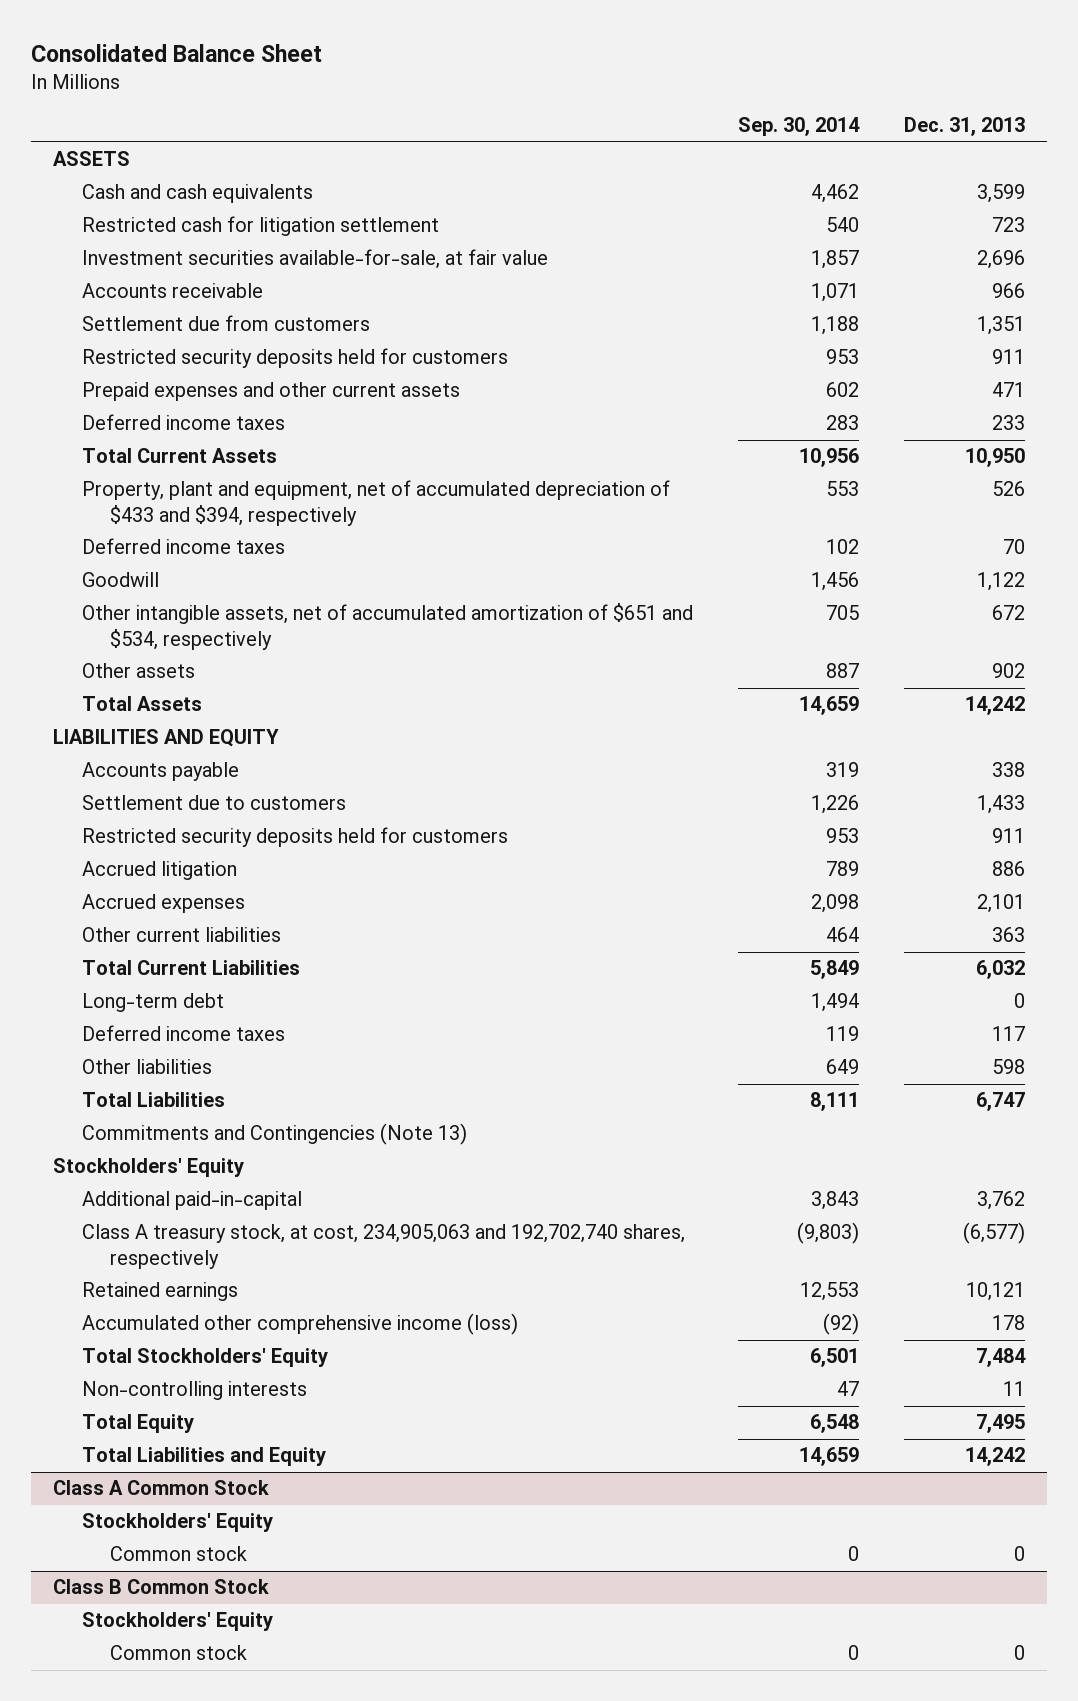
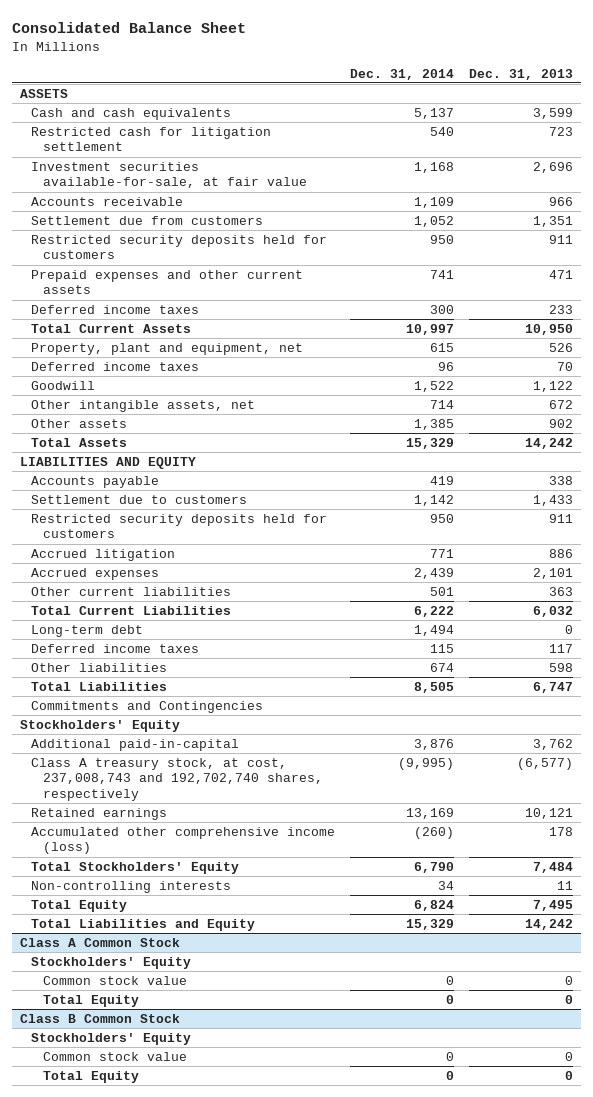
- | Sep. 30, 2014 | Dec. 31, 2013
+ | Dec. 31, 2014 | Dec. 31, 2013
- Property, plant and equipment, net of accumulated depreciation of $433 and $394, respectively | 553 | 526
+ Property, plant and equipment, net | 615 | 526
- Other intangible assets, net of accumulated amortization of $651 and $534, respectively | 705 | 672
+ Other intangible assets, net | 714 | 672
- Commitments and Contingencies (Note 13)
+ Commitments and Contingencies
- Class A treasury stock, at cost, 234,905,063 and 192,702,740 shares, respectively | (9,803) | (6,577)
+ Class A treasury stock, at cost, 237,008,743 and 192,702,740 shares, respectively | (9,995) | (6,577)
@ Class A Common Stock
- Common stock | 0 | 0
+ Common stock value | 0 | 0
+ Total Equity | 0 | 0
@ Class B Common Stock
- Common stock | 0 | 0
+ Common stock value | 0 | 0
+ Total Equity | 0 | 0

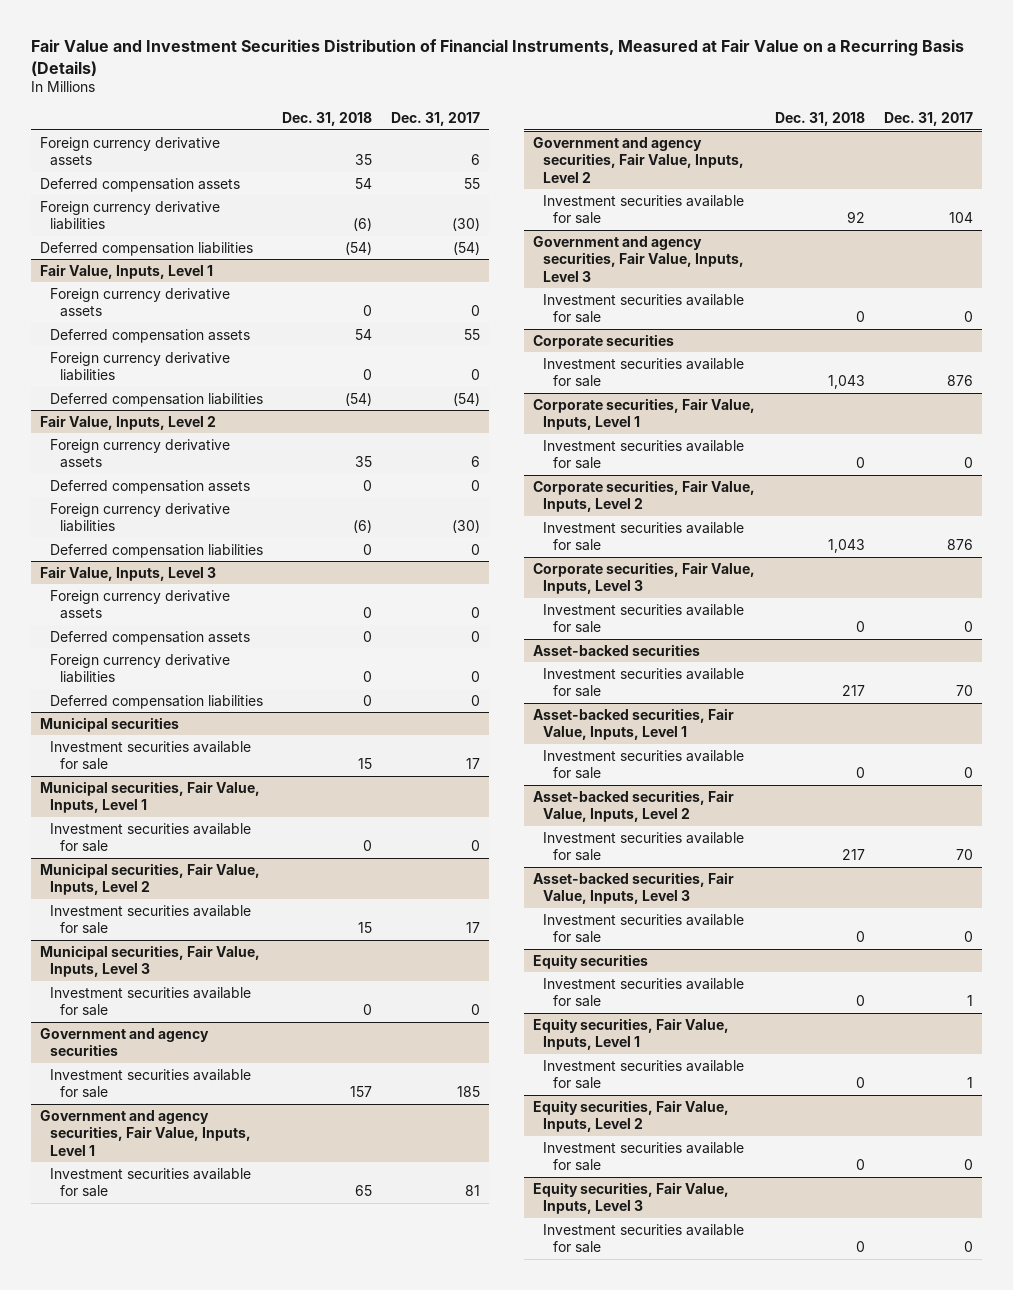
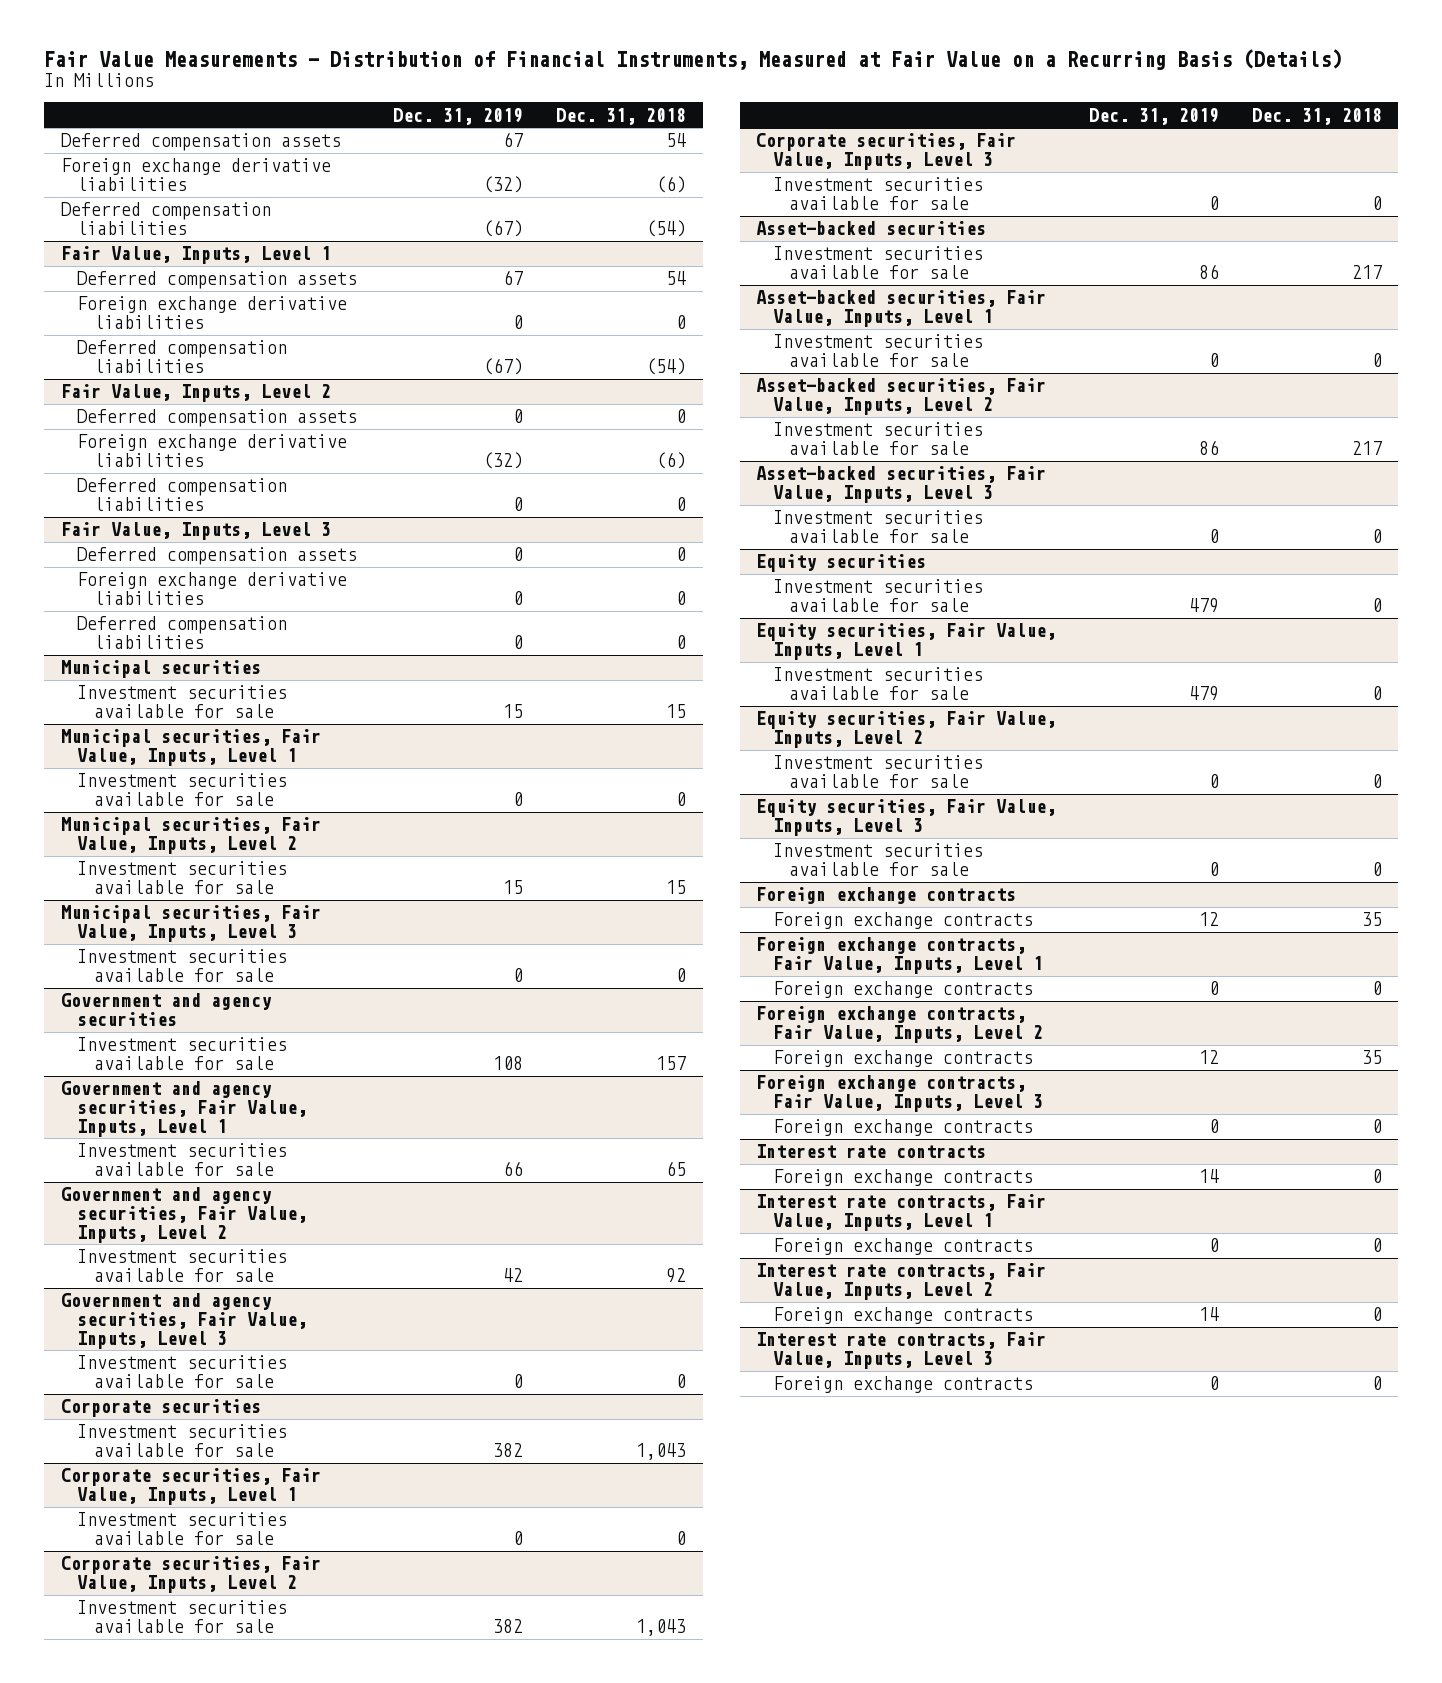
- Fair Value and Investment Securities Distribution of Financial Instruments, Measured at Fair Value on a Recurring Basis (Details)
+ Fair Value Measurements - Distribution of Financial Instruments, Measured at Fair Value on a Recurring Basis (Details)
- | Dec. 31, 2018 | Dec. 31, 2017
+ | Dec. 31, 2019 | Dec. 31, 2018
- Foreign currency derivative assets | 35 | 6
- Foreign currency derivative liabilities | (6) | (30)
+ Foreign exchange derivative liabilities | (32) | (6)
@ Fair Value, Inputs, Level 1
- Foreign currency derivative assets | 0 | 0
- Foreign currency derivative liabilities | 0 | 0
+ Foreign exchange derivative liabilities | 0 | 0
@ Fair Value, Inputs, Level 2
- Foreign currency derivative assets | 35 | 6
- Foreign currency derivative liabilities | (6) | (30)
+ Foreign exchange derivative liabilities | (32) | (6)
@ Fair Value, Inputs, Level 3
- Foreign currency derivative assets | 0 | 0
- Foreign currency derivative liabilities | 0 | 0
+ Foreign exchange derivative liabilities | 0 | 0
+ Foreign exchange contracts
+ Foreign exchange contracts | 12 | 35
+ Foreign exchange contracts, Fair Value, Inputs, Level 1
+ Foreign exchange contracts | 0 | 0
+ Foreign exchange contracts, Fair Value, Inputs, Level 2
+ Foreign exchange contracts | 12 | 35
+ Foreign exchange contracts, Fair Value, Inputs, Level 3
+ Foreign exchange contracts | 0 | 0
+ Interest rate contracts
+ Foreign exchange contracts | 14 | 0
+ Interest rate contracts, Fair Value, Inputs, Level 1
+ Foreign exchange contracts | 0 | 0
+ Interest rate contracts, Fair Value, Inputs, Level 2
+ Foreign exchange contracts | 14 | 0
+ Interest rate contracts, Fair Value, Inputs, Level 3
+ Foreign exchange contracts | 0 | 0

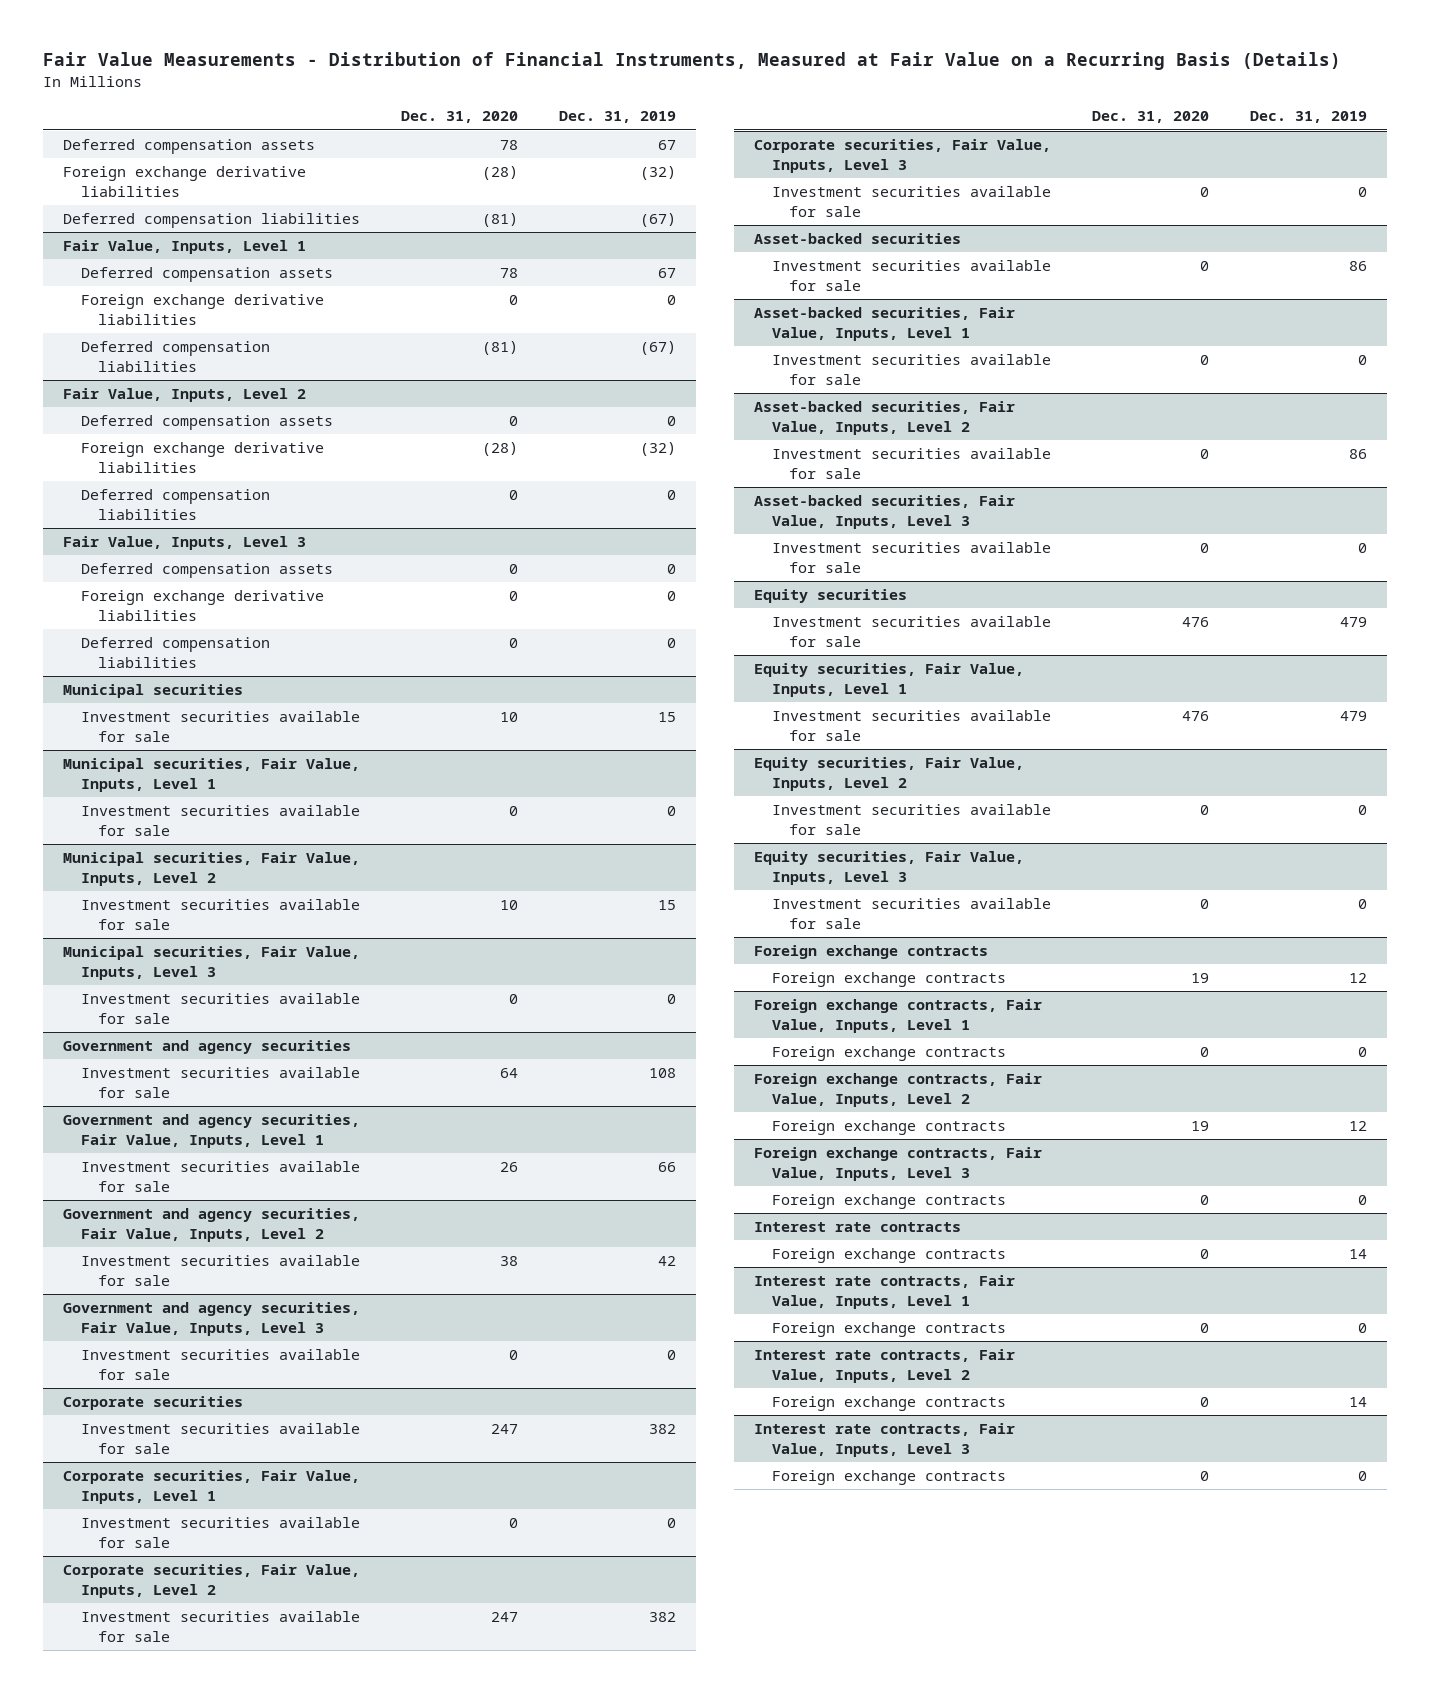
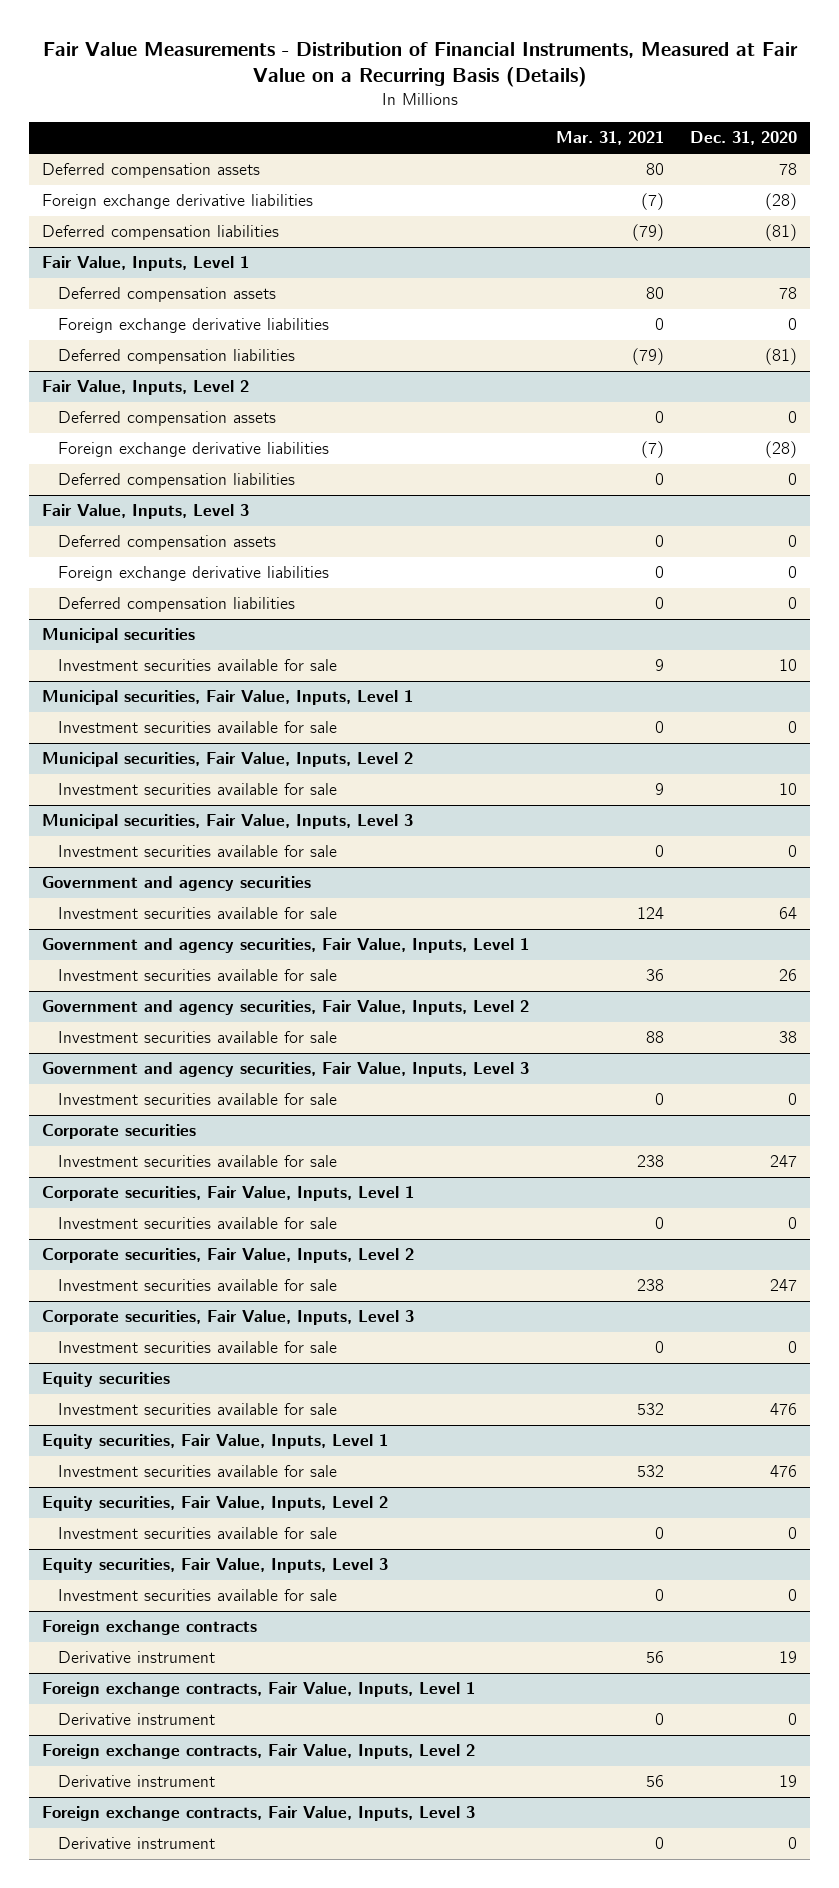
- | Dec. 31, 2020 | Dec. 31, 2019
+ | Mar. 31, 2021 | Dec. 31, 2020
- Asset-backed securities
- Investment securities available for sale | 0 | 86
- Asset-backed securities, Fair Value, Inputs, Level 1
- Investment securities available for sale | 0 | 0
- Asset-backed securities, Fair Value, Inputs, Level 2
- Investment securities available for sale | 0 | 86
- Asset-backed securities, Fair Value, Inputs, Level 3
- Investment securities available for sale | 0 | 0
@ Foreign exchange contracts
- Foreign exchange contracts | 19 | 12
+ Derivative instrument | 56 | 19
@ Foreign exchange contracts, Fair Value, Inputs, Level 1
- Foreign exchange contracts | 0 | 0
+ Derivative instrument | 0 | 0
@ Foreign exchange contracts, Fair Value, Inputs, Level 2
- Foreign exchange contracts | 19 | 12
+ Derivative instrument | 56 | 19
@ Foreign exchange contracts, Fair Value, Inputs, Level 3
- Foreign exchange contracts | 0 | 0
- Interest rate contracts
- Foreign exchange contracts | 0 | 14
- Interest rate contracts, Fair Value, Inputs, Level 1
- Foreign exchange contracts | 0 | 0
- Interest rate contracts, Fair Value, Inputs, Level 2
- Foreign exchange contracts | 0 | 14
- Interest rate contracts, Fair Value, Inputs, Level 3
- Foreign exchange contracts | 0 | 0
@ Foreign exchange contracts, Fair Value, Inputs, Level 3
+ Derivative instrument | 0 | 0

